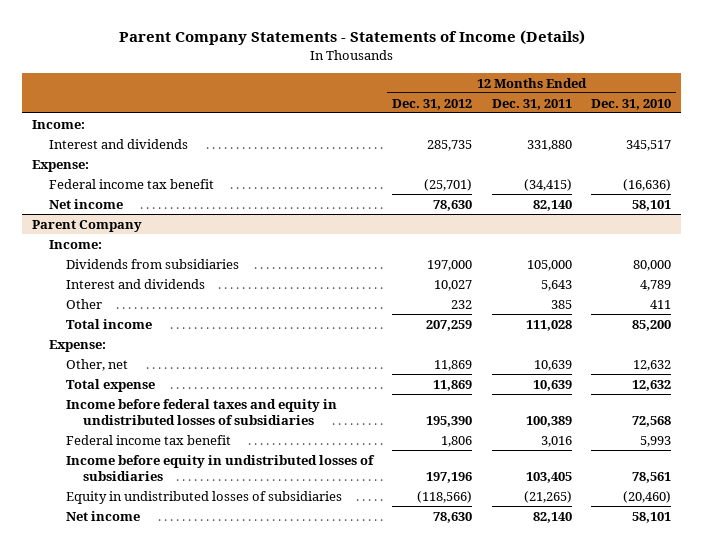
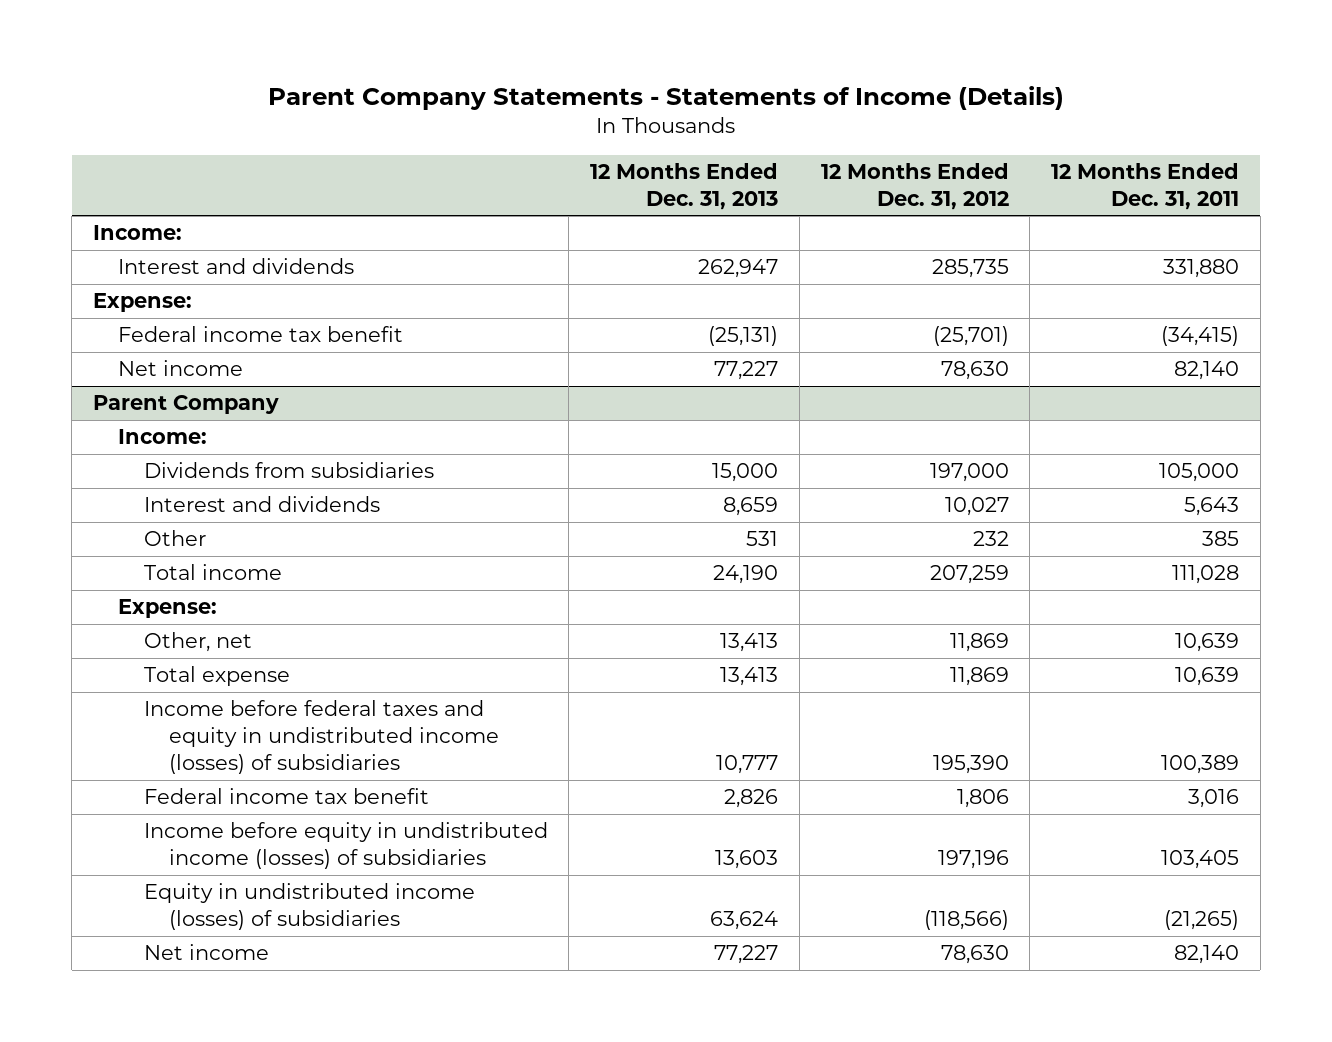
- | 12 Months Ended Dec. 31, 2012 | 12 Months Ended Dec. 31, 2011 | 12 Months Ended Dec. 31, 2010
+ | 12 Months Ended Dec. 31, 2013 | 12 Months Ended Dec. 31, 2012 | 12 Months Ended Dec. 31, 2011
@ Parent Company
- Income before federal taxes and equity in undistributed losses of subsidiaries | 195,390 | 100,389 | 72,568
+ Income before federal taxes and equity in undistributed income (losses) of subsidiaries | 10,777 | 195,390 | 100,389
- Income before equity in undistributed losses of subsidiaries | 197,196 | 103,405 | 78,561
- Equity in undistributed losses of subsidiaries | (118,566) | (21,265) | (20,460)
+ Income before equity in undistributed income (losses) of subsidiaries | 13,603 | 197,196 | 103,405
+ Equity in undistributed income (losses) of subsidiaries | 63,624 | (118,566) | (21,265)

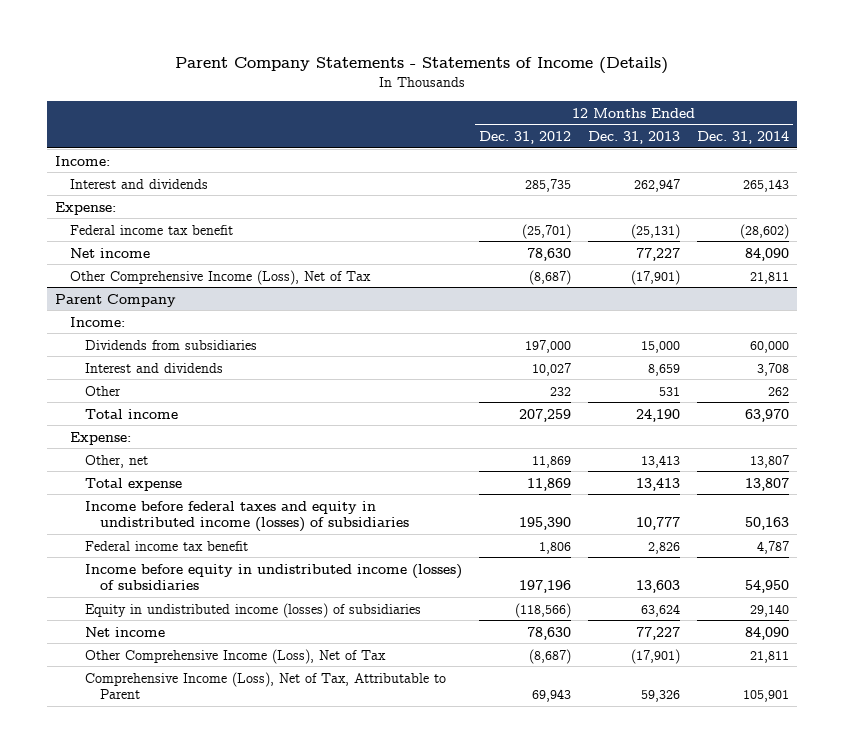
- | 12 Months Ended Dec. 31, 2013 | 12 Months Ended Dec. 31, 2012 | 12 Months Ended Dec. 31, 2011
+ | 12 Months Ended Dec. 31, 2012 | 12 Months Ended Dec. 31, 2013 | 12 Months Ended Dec. 31, 2014
+ Other Comprehensive Income (Loss), Net of Tax | (8,687) | (17,901) | 21,811
@ Parent Company
+ Other Comprehensive Income (Loss), Net of Tax | (8,687) | (17,901) | 21,811
+ Comprehensive Income (Loss), Net of Tax, Attributable to Parent | 69,943 | 59,326 | 105,901

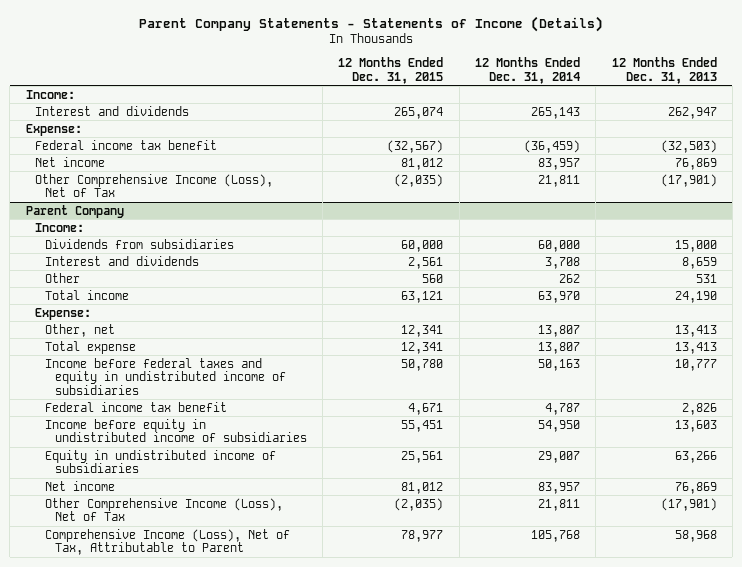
- | 12 Months Ended Dec. 31, 2012 | 12 Months Ended Dec. 31, 2013 | 12 Months Ended Dec. 31, 2014
+ | 12 Months Ended Dec. 31, 2015 | 12 Months Ended Dec. 31, 2014 | 12 Months Ended Dec. 31, 2013
- Federal income tax benefit | (25,701) | (25,131) | (28,602)
- Net income | 78,630 | 77,227 | 84,090
+ Federal income tax benefit | (32,567) | (36,459) | (32,503)
+ Net income | 81,012 | 83,957 | 76,869
@ Parent Company
- Income before federal taxes and equity in undistributed income (losses) of subsidiaries | 195,390 | 10,777 | 50,163
+ Income before federal taxes and equity in undistributed income of subsidiaries | 50,780 | 50,163 | 10,777
- Income before equity in undistributed income (losses) of subsidiaries | 197,196 | 13,603 | 54,950
- Equity in undistributed income (losses) of subsidiaries | (118,566) | 63,624 | 29,140
- Net income | 78,630 | 77,227 | 84,090
+ Income before equity in undistributed income of subsidiaries | 55,451 | 54,950 | 13,603
+ Equity in undistributed income of subsidiaries | 25,561 | 29,007 | 63,266
+ Net income | 81,012 | 83,957 | 76,869
- Comprehensive Income (Loss), Net of Tax, Attributable to Parent | 69,943 | 59,326 | 105,901
+ Comprehensive Income (Loss), Net of Tax, Attributable to Parent | 78,977 | 105,768 | 58,968

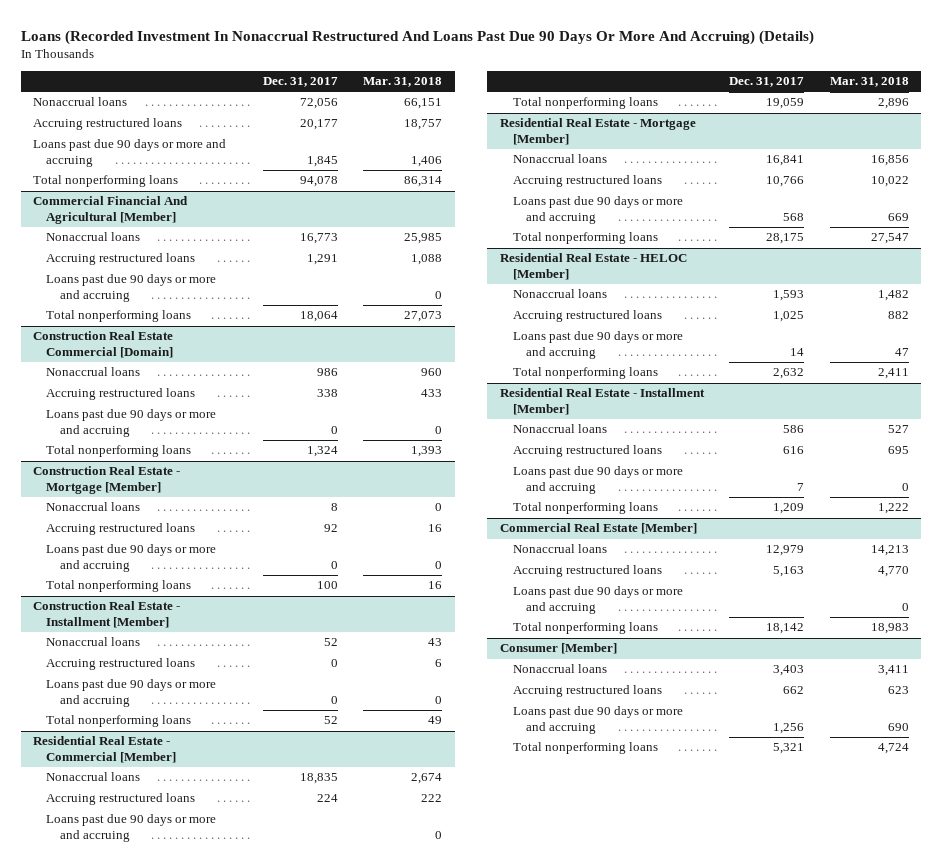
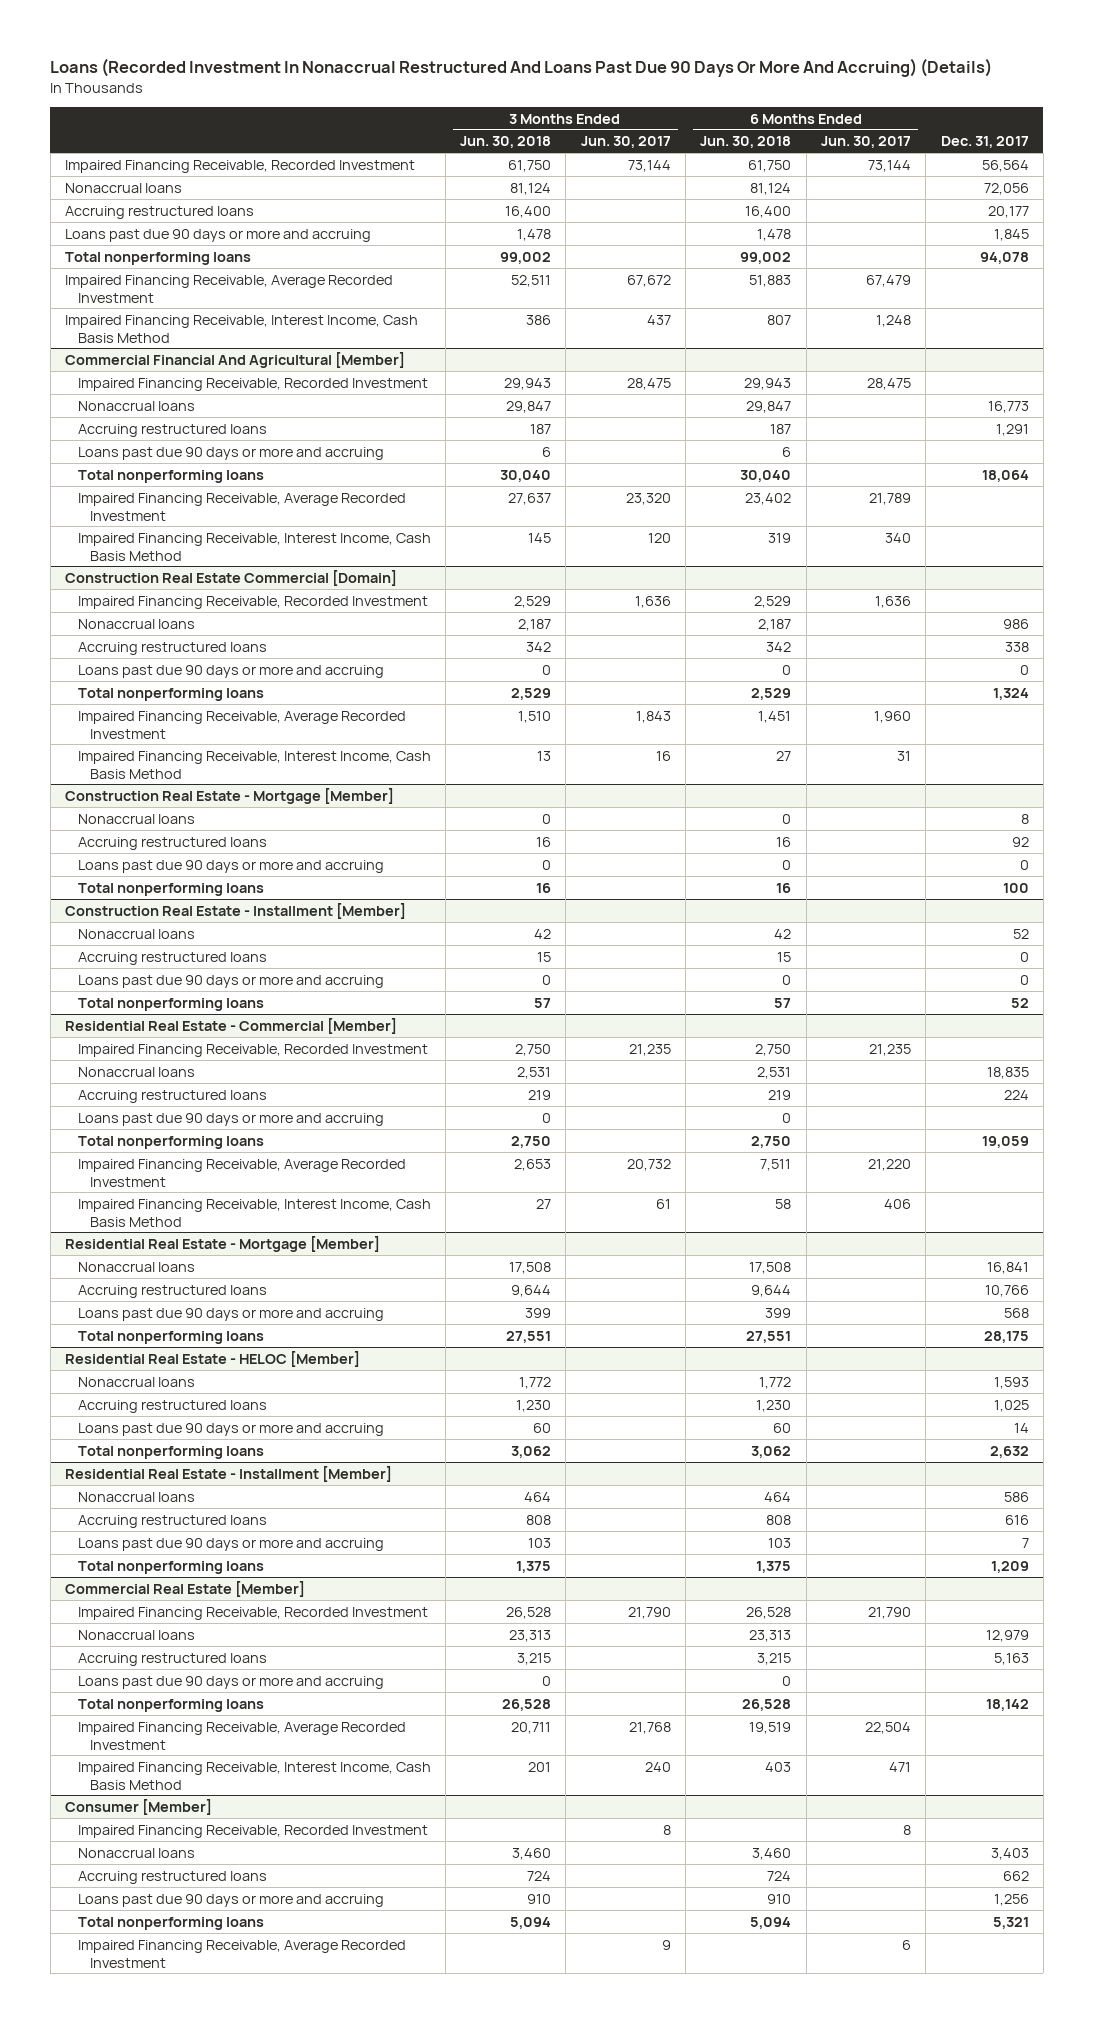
- | Dec. 31, 2017 | Mar. 31, 2018
+ | 3 Months Ended Jun. 30, 2018 | 3 Months Ended Jun. 30, 2017 | 6 Months Ended Jun. 30, 2018 | 6 Months Ended Jun. 30, 2017 | Dec. 31, 2017
+ Impaired Financing Receivable, Recorded Investment | 61,750 | 73,144 | 61,750 | 73,144 | 56,564
+ Impaired Financing Receivable, Average Recorded Investment | 52,511 | 67,672 | 51,883 | 67,479 |
+ Impaired Financing Receivable, Interest Income, Cash Basis Method | 386 | 437 | 807 | 1,248 |
@ Commercial Financial And Agricultural [Member]
+ Impaired Financing Receivable, Recorded Investment | 29,943 | 28,475 | 29,943 | 28,475 |
+ Impaired Financing Receivable, Average Recorded Investment | 27,637 | 23,320 | 23,402 | 21,789 |
+ Impaired Financing Receivable, Interest Income, Cash Basis Method | 145 | 120 | 319 | 340 |
@ Construction Real Estate Commercial [Domain]
+ Impaired Financing Receivable, Recorded Investment | 2,529 | 1,636 | 2,529 | 1,636 |
+ Impaired Financing Receivable, Average Recorded Investment | 1,510 | 1,843 | 1,451 | 1,960 |
+ Impaired Financing Receivable, Interest Income, Cash Basis Method | 13 | 16 | 27 | 31 |
@ Residential Real Estate - Commercial [Member]
+ Impaired Financing Receivable, Recorded Investment | 2,750 | 21,235 | 2,750 | 21,235 |
+ Impaired Financing Receivable, Average Recorded Investment | 2,653 | 20,732 | 7,511 | 21,220 |
+ Impaired Financing Receivable, Interest Income, Cash Basis Method | 27 | 61 | 58 | 406 |
@ Commercial Real Estate [Member]
+ Impaired Financing Receivable, Recorded Investment | 26,528 | 21,790 | 26,528 | 21,790 |
+ Impaired Financing Receivable, Average Recorded Investment | 20,711 | 21,768 | 19,519 | 22,504 |
+ Impaired Financing Receivable, Interest Income, Cash Basis Method | 201 | 240 | 403 | 471 |
@ Consumer [Member]
+ Impaired Financing Receivable, Recorded Investment | | 8 | | 8 |
+ Impaired Financing Receivable, Average Recorded Investment | | 9 | | 6 |

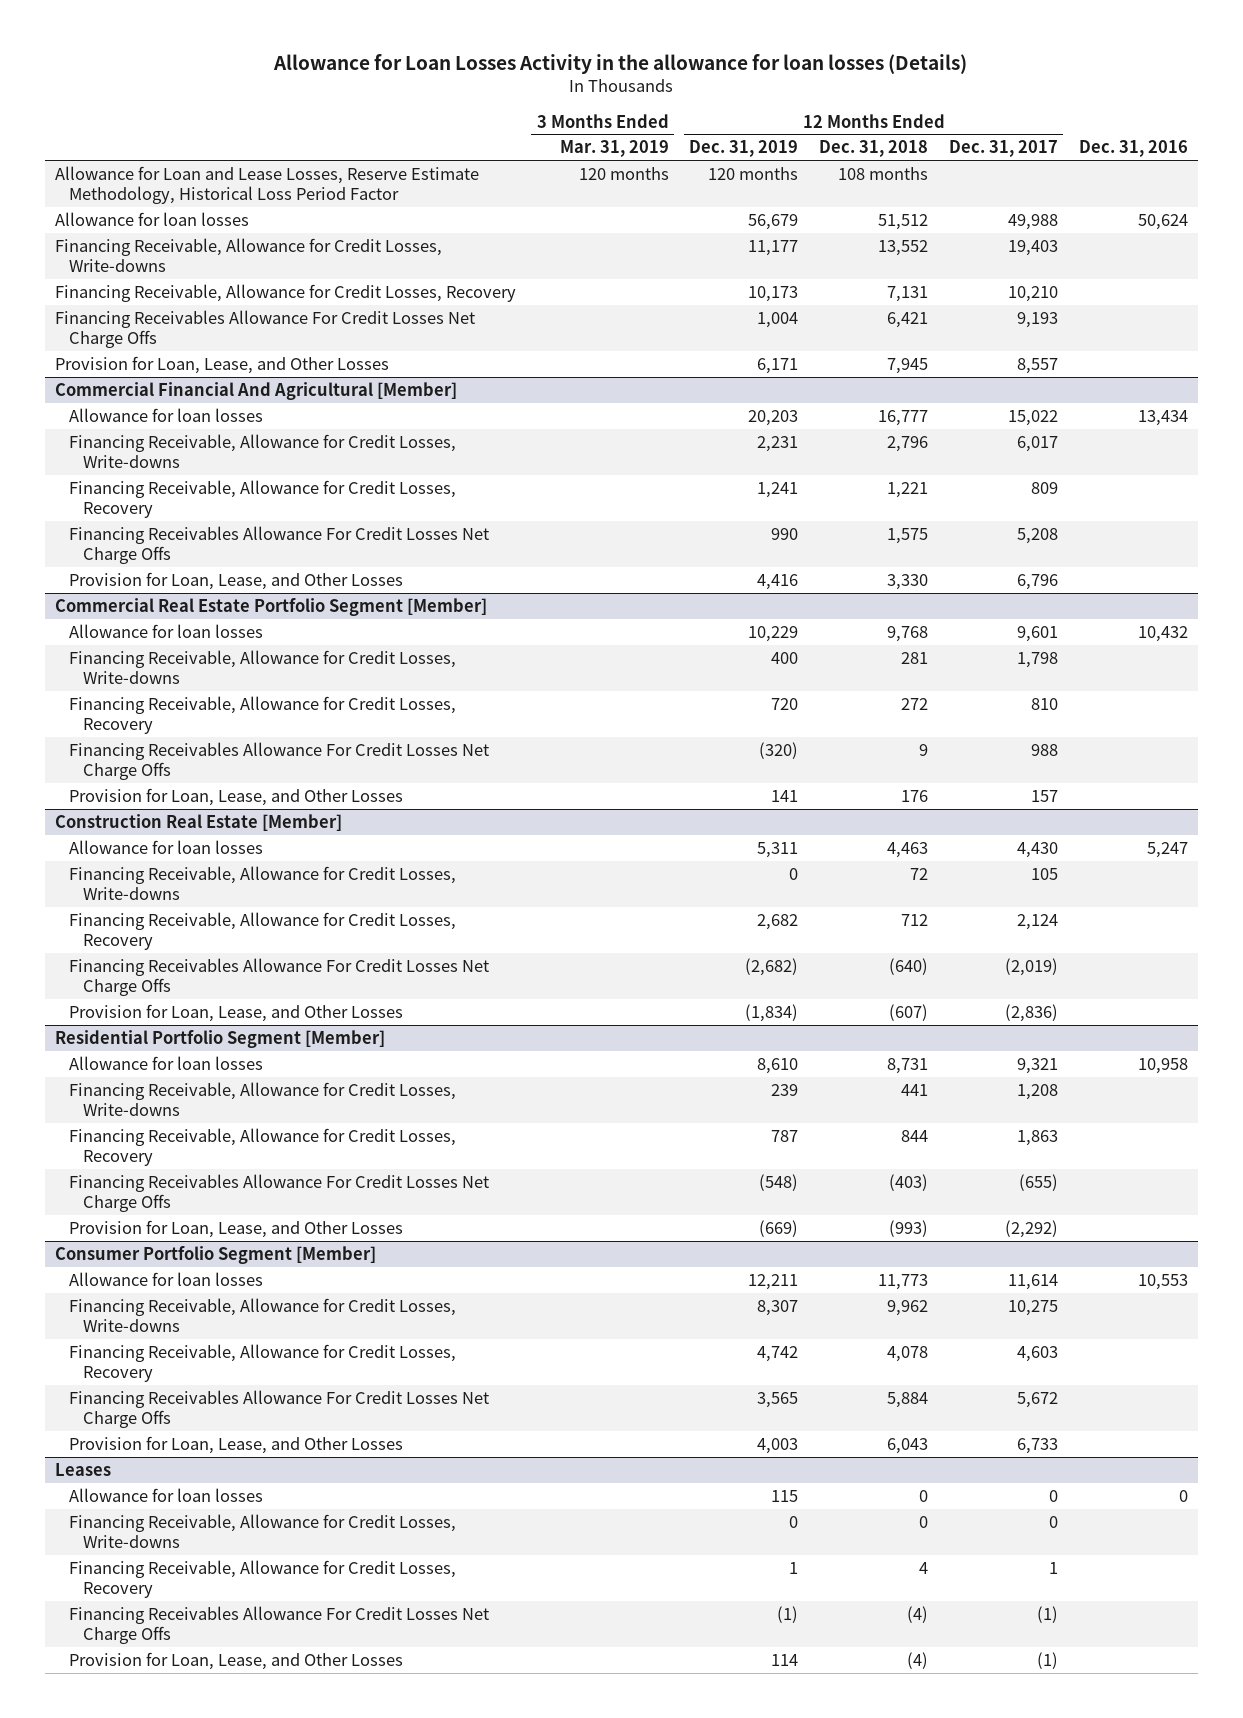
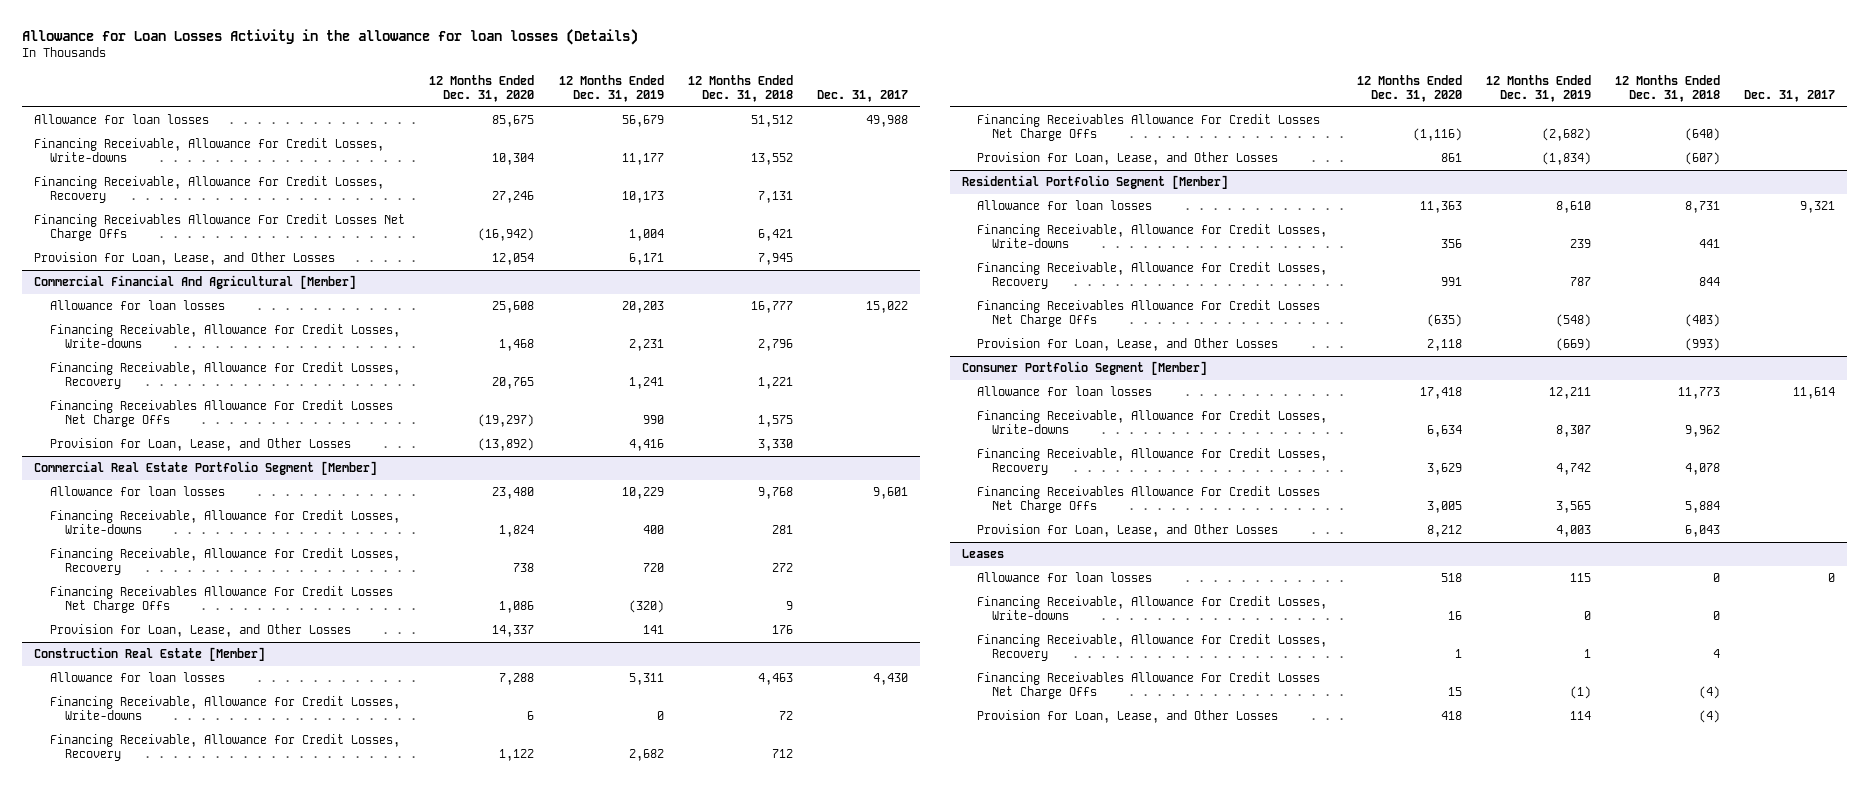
- | 3 Months Ended Mar. 31, 2019 | 12 Months Ended Dec. 31, 2019 | 12 Months Ended Dec. 31, 2018 | 12 Months Ended Dec. 31, 2017 | Dec. 31, 2016
+ | 12 Months Ended Dec. 31, 2020 | 12 Months Ended Dec. 31, 2019 | 12 Months Ended Dec. 31, 2018 | Dec. 31, 2017
- Allowance for Loan and Lease Losses, Reserve Estimate Methodology, Historical Loss Period Factor | 120 months | 120 months | 108 months | |

